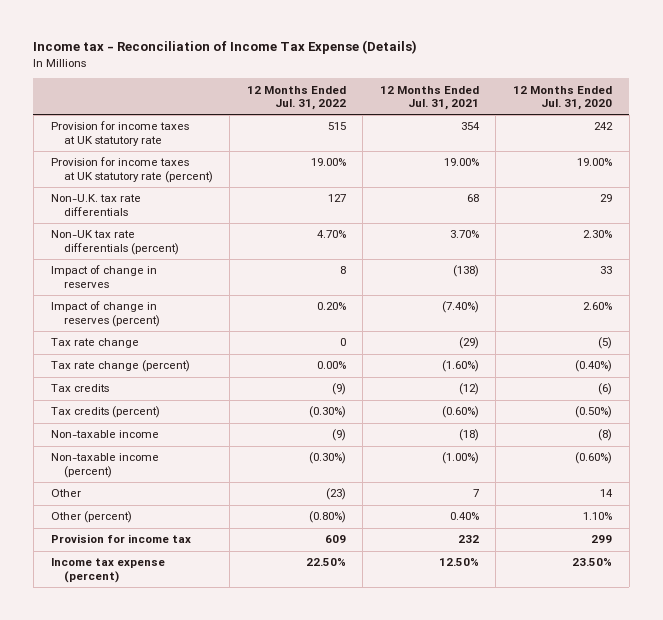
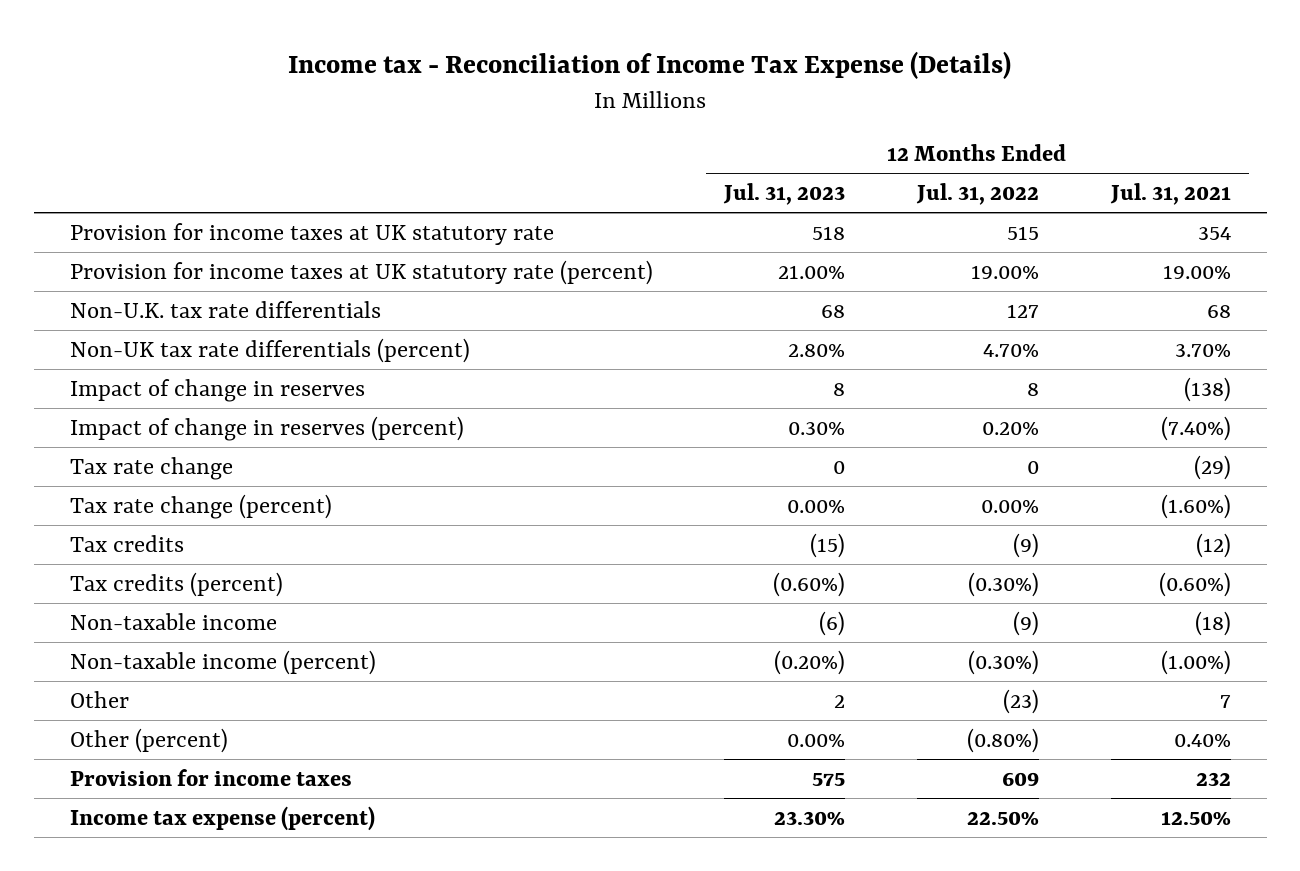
- | 12 Months Ended Jul. 31, 2022 | 12 Months Ended Jul. 31, 2021 | 12 Months Ended Jul. 31, 2020
+ | 12 Months Ended Jul. 31, 2023 | 12 Months Ended Jul. 31, 2022 | 12 Months Ended Jul. 31, 2021
- Provision for income tax | 609 | 232 | 299
+ Provision for income taxes | 575 | 609 | 232

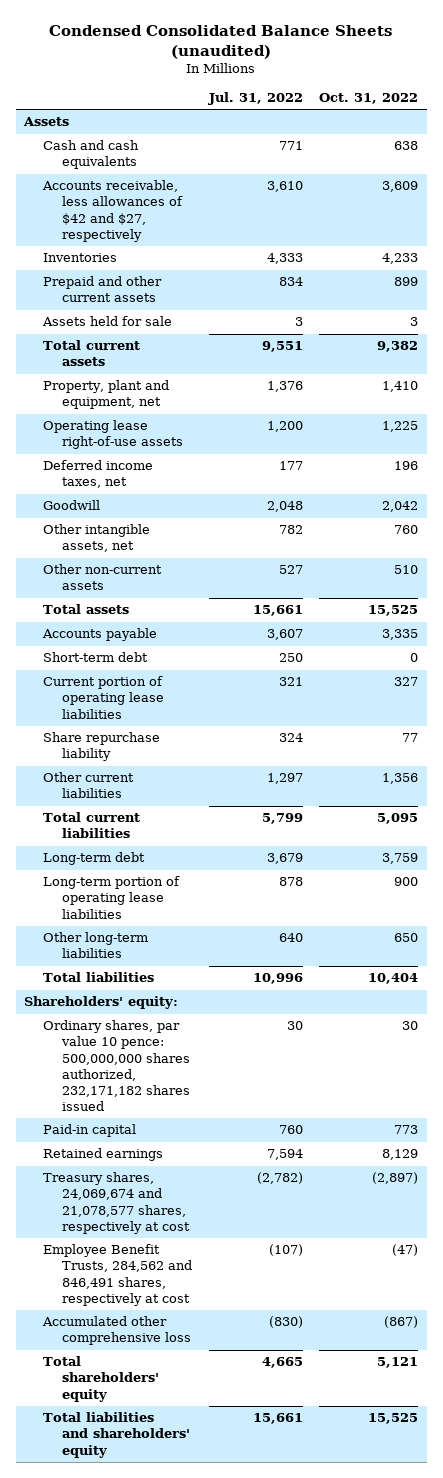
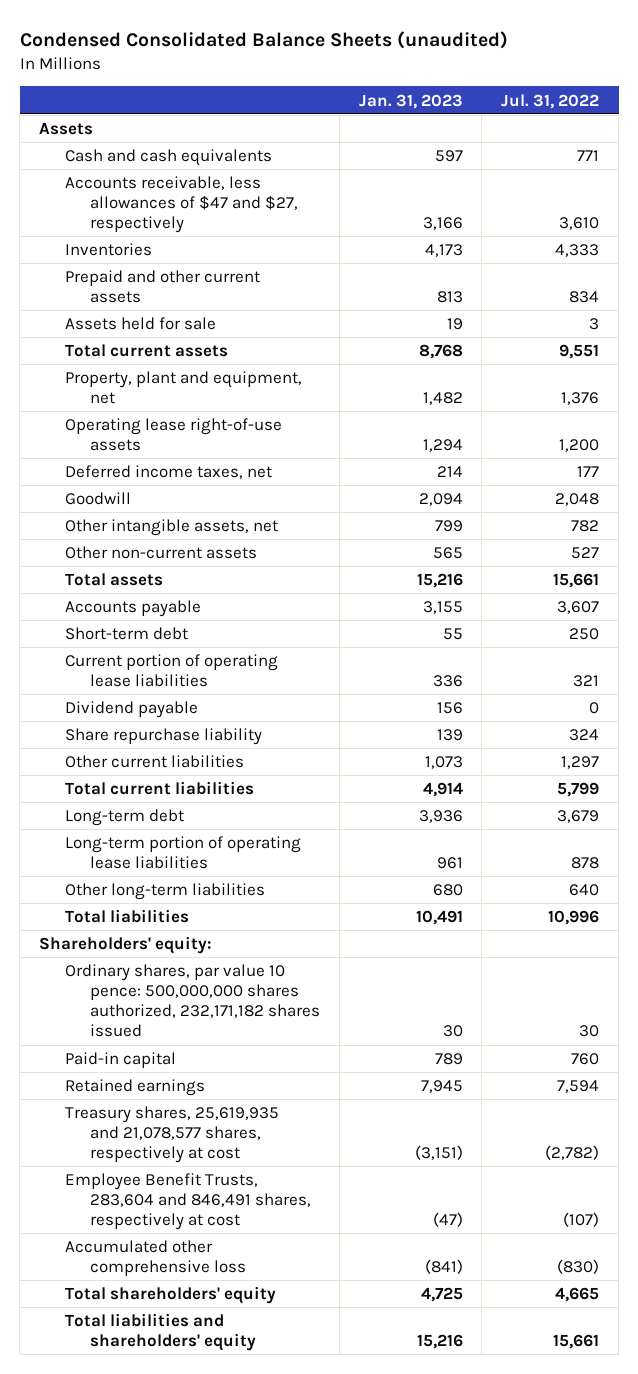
- | Jul. 31, 2022 | Oct. 31, 2022
+ | Jan. 31, 2023 | Jul. 31, 2022
- Accounts receivable, less allowances of $42 and $27, respectively | 3,610 | 3,609
+ Accounts receivable, less allowances of $47 and $27, respectively | 3,166 | 3,610
+ Dividend payable | 156 | 0
- Treasury shares, 24,069,674 and 21,078,577 shares, respectively at cost | (2,782) | (2,897)
- Employee Benefit Trusts, 284,562 and 846,491 shares, respectively at cost | (107) | (47)
+ Treasury shares, 25,619,935 and 21,078,577 shares, respectively at cost | (3,151) | (2,782)
+ Employee Benefit Trusts, 283,604 and 846,491 shares, respectively at cost | (47) | (107)

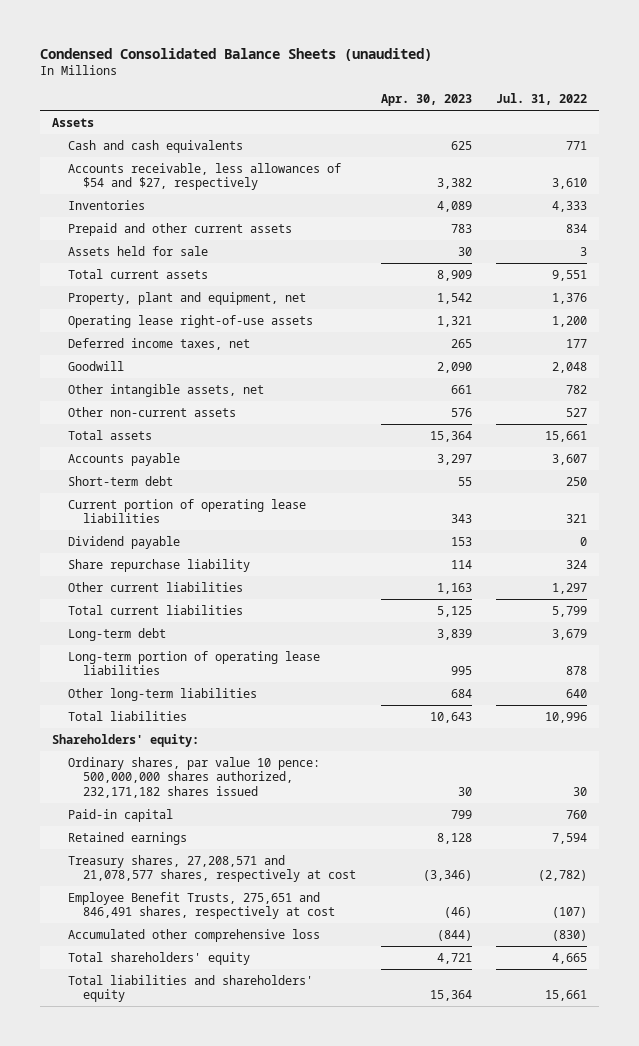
- | Jan. 31, 2023 | Jul. 31, 2022
+ | Apr. 30, 2023 | Jul. 31, 2022
- Accounts receivable, less allowances of $47 and $27, respectively | 3,166 | 3,610
+ Accounts receivable, less allowances of $54 and $27, respectively | 3,382 | 3,610
- Treasury shares, 25,619,935 and 21,078,577 shares, respectively at cost | (3,151) | (2,782)
- Employee Benefit Trusts, 283,604 and 846,491 shares, respectively at cost | (47) | (107)
+ Treasury shares, 27,208,571 and 21,078,577 shares, respectively at cost | (3,346) | (2,782)
+ Employee Benefit Trusts, 275,651 and 846,491 shares, respectively at cost | (46) | (107)

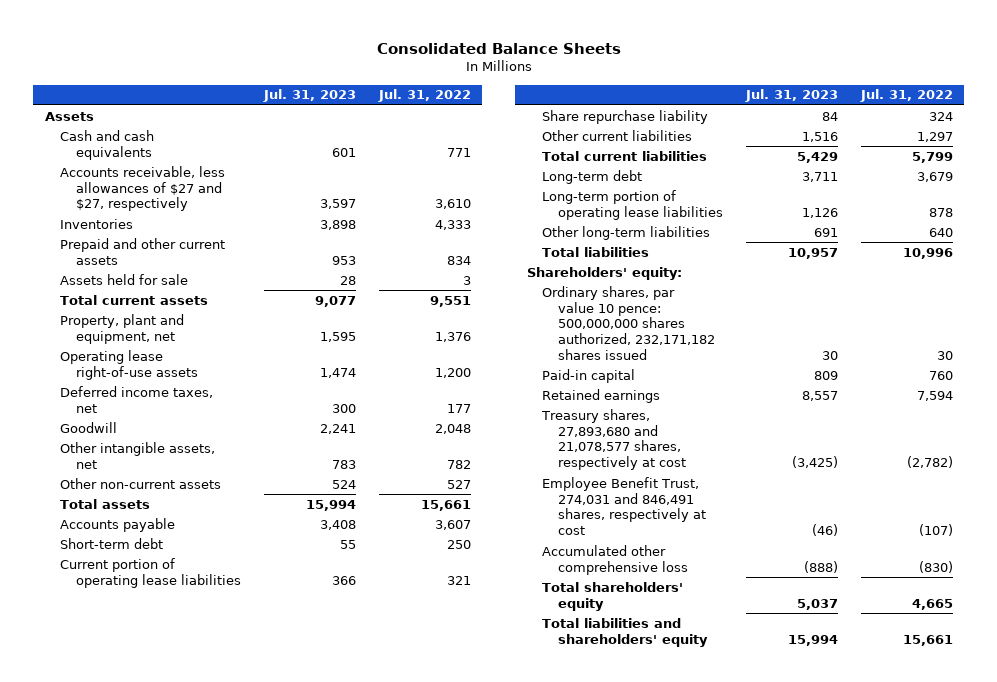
- Condensed Consolidated Balance Sheets (unaudited)
+ Consolidated Balance Sheets
- | Apr. 30, 2023 | Jul. 31, 2022
+ | Jul. 31, 2023 | Jul. 31, 2022
- Accounts receivable, less allowances of $54 and $27, respectively | 3,382 | 3,610
+ Accounts receivable, less allowances of $27 and $27, respectively | 3,597 | 3,610
- Dividend payable | 153 | 0
- Treasury shares, 27,208,571 and 21,078,577 shares, respectively at cost | (3,346) | (2,782)
- Employee Benefit Trusts, 275,651 and 846,491 shares, respectively at cost | (46) | (107)
+ Treasury shares, 27,893,680 and 21,078,577 shares, respectively at cost | (3,425) | (2,782)
+ Employee Benefit Trust, 274,031 and 846,491 shares, respectively at cost | (46) | (107)

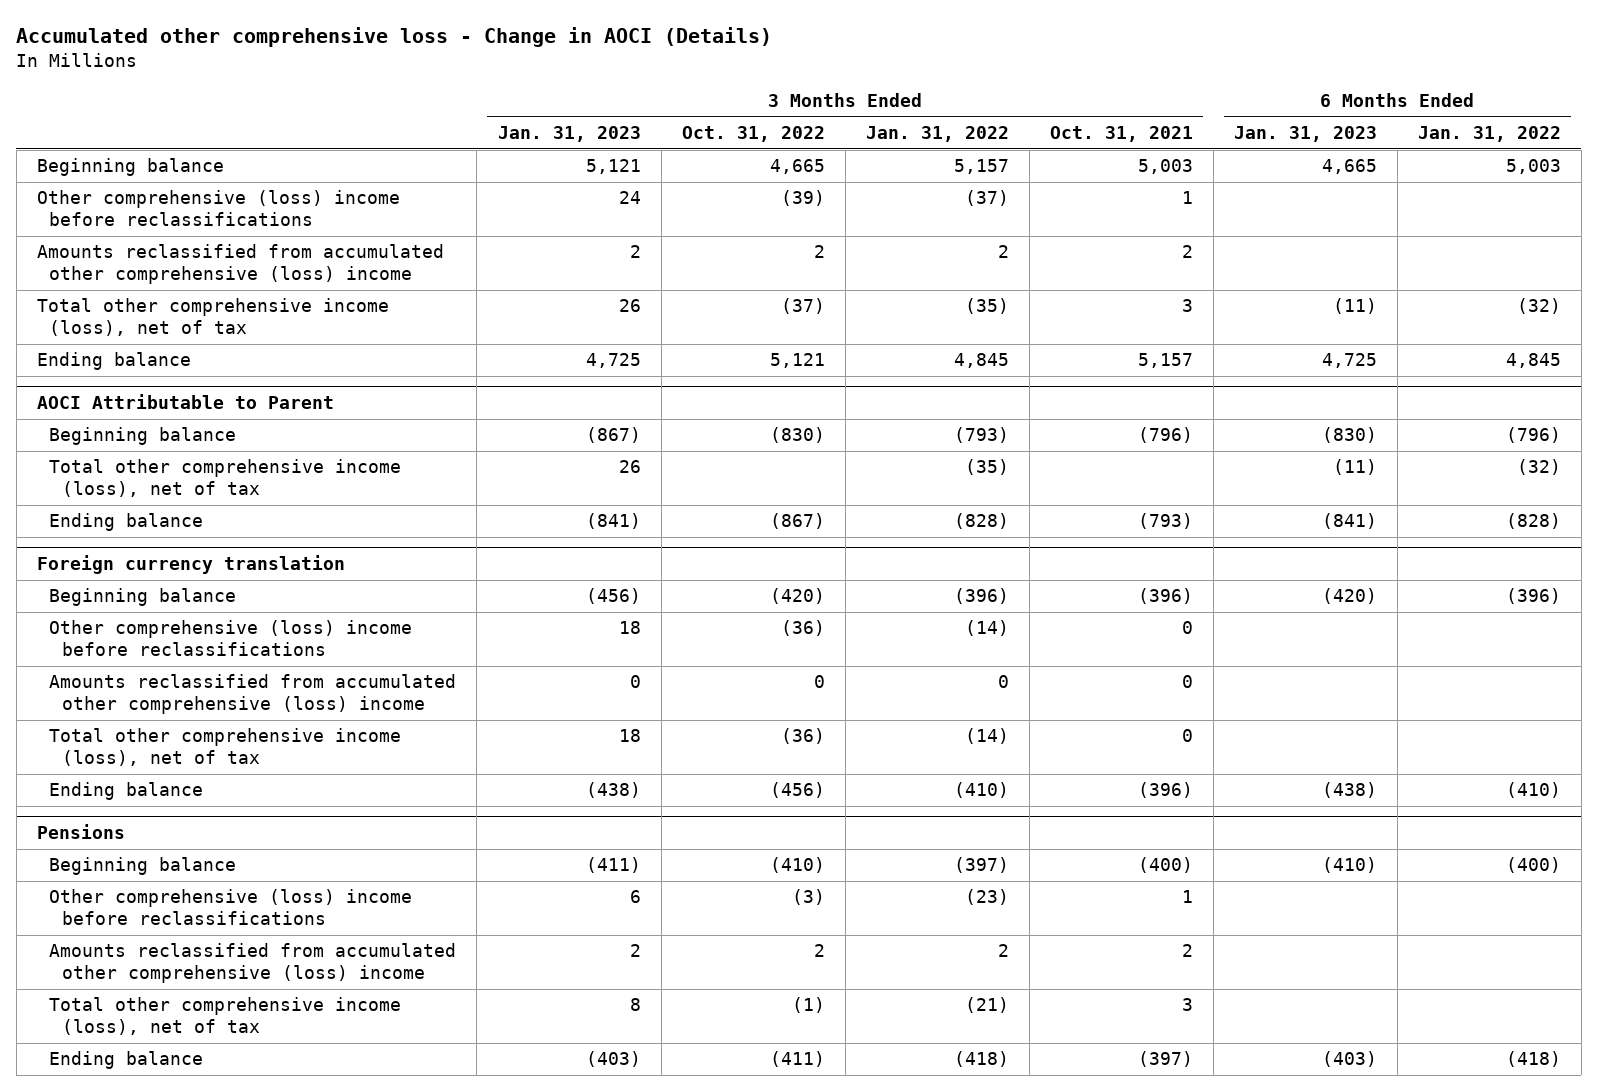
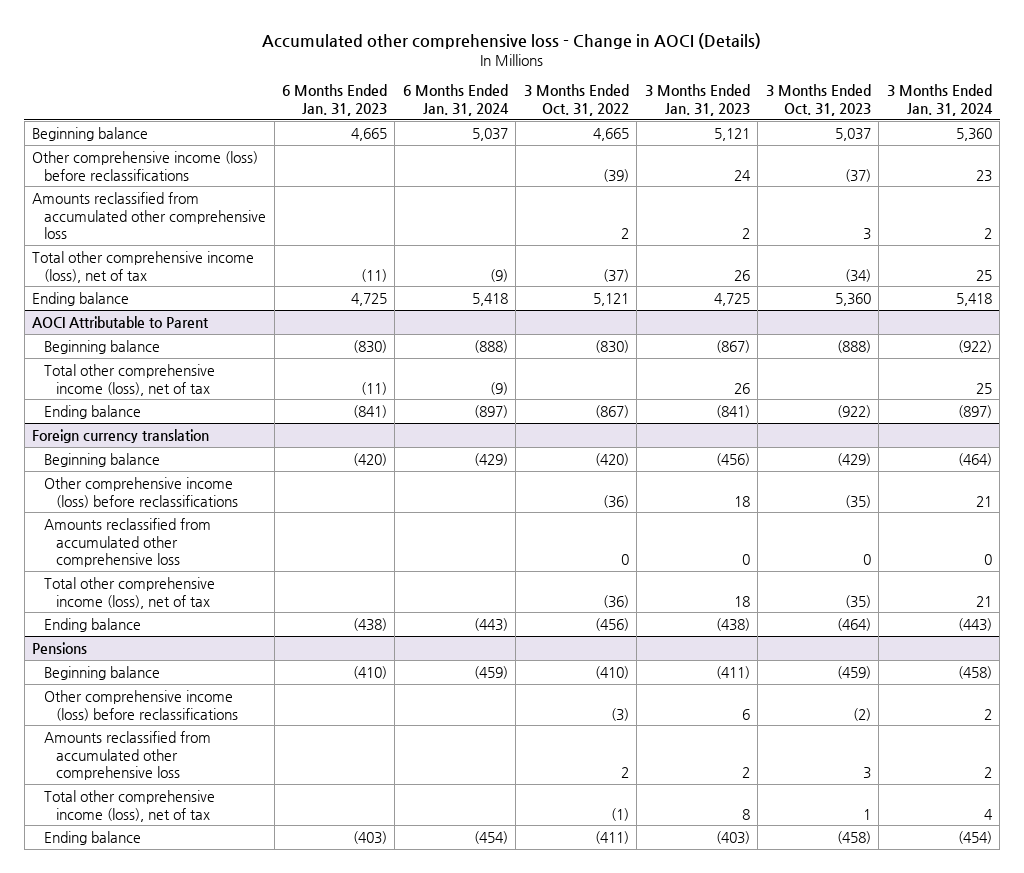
- | 3 Months Ended Jan. 31, 2023 | 3 Months Ended Oct. 31, 2022 | 3 Months Ended Jan. 31, 2022 | 3 Months Ended Oct. 31, 2021 | 6 Months Ended Jan. 31, 2023 | 6 Months Ended Jan. 31, 2022
+ | 6 Months Ended Jan. 31, 2023 | 6 Months Ended Jan. 31, 2024 | 3 Months Ended Oct. 31, 2022 | 3 Months Ended Jan. 31, 2023 | 3 Months Ended Oct. 31, 2023 | 3 Months Ended Jan. 31, 2024
- Other comprehensive (loss) income before reclassifications | 24 | (39) | (37) | 1 | |
- Amounts reclassified from accumulated other comprehensive (loss) income | 2 | 2 | 2 | 2 | |
+ Other comprehensive income (loss) before reclassifications | | | (39) | 24 | (37) | 23
+ Amounts reclassified from accumulated other comprehensive loss | | | 2 | 2 | 3 | 2
@ Foreign currency translation
- Other comprehensive (loss) income before reclassifications | 18 | (36) | (14) | 0 | |
- Amounts reclassified from accumulated other comprehensive (loss) income | 0 | 0 | 0 | 0 | |
+ Other comprehensive income (loss) before reclassifications | | | (36) | 18 | (35) | 21
+ Amounts reclassified from accumulated other comprehensive loss | | | 0 | 0 | 0 | 0
@ Pensions
- Other comprehensive (loss) income before reclassifications | 6 | (3) | (23) | 1 | |
- Amounts reclassified from accumulated other comprehensive (loss) income | 2 | 2 | 2 | 2 | |
+ Other comprehensive income (loss) before reclassifications | | | (3) | 6 | (2) | 2
+ Amounts reclassified from accumulated other comprehensive loss | | | 2 | 2 | 3 | 2

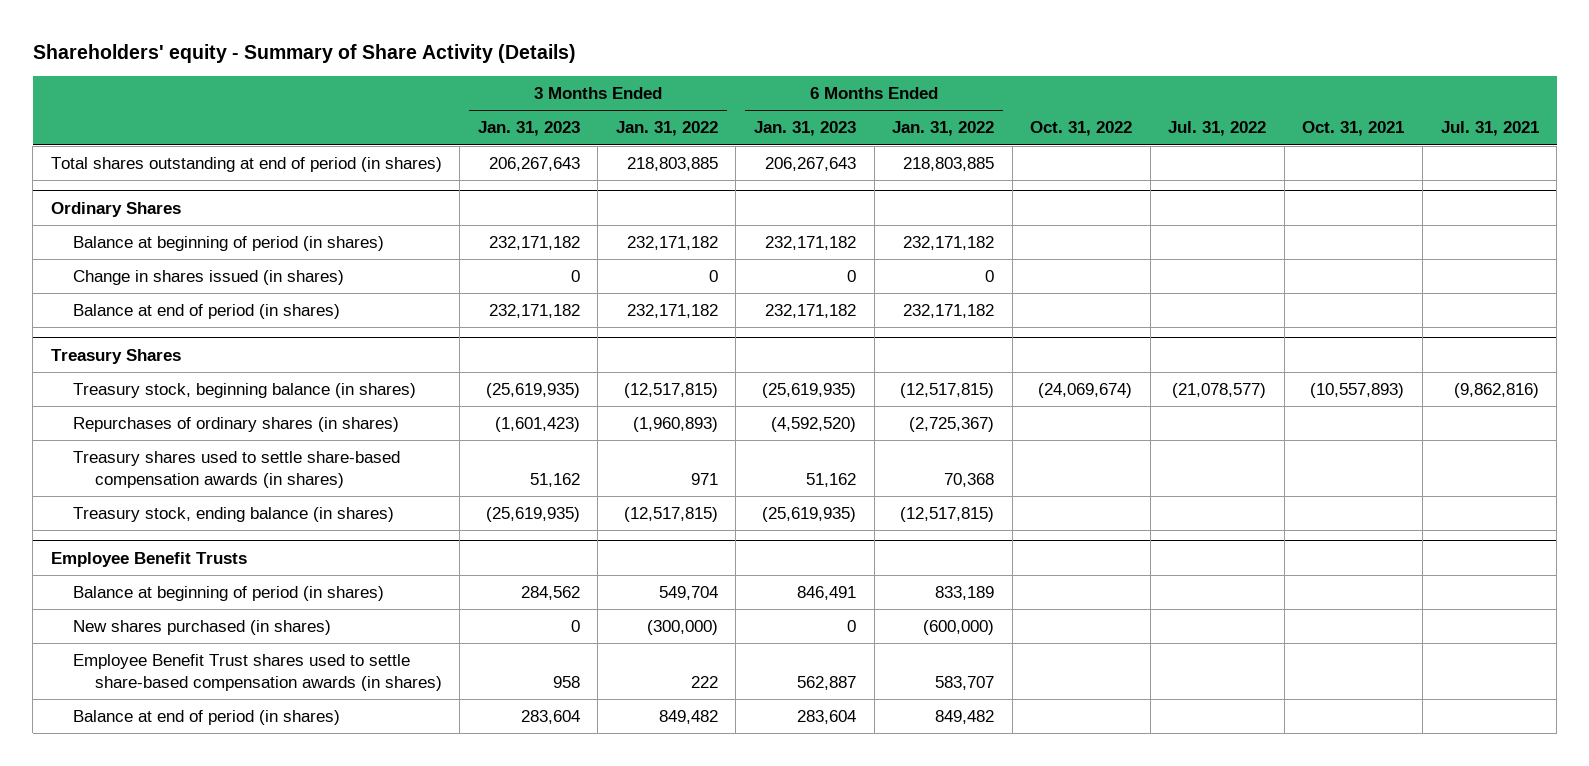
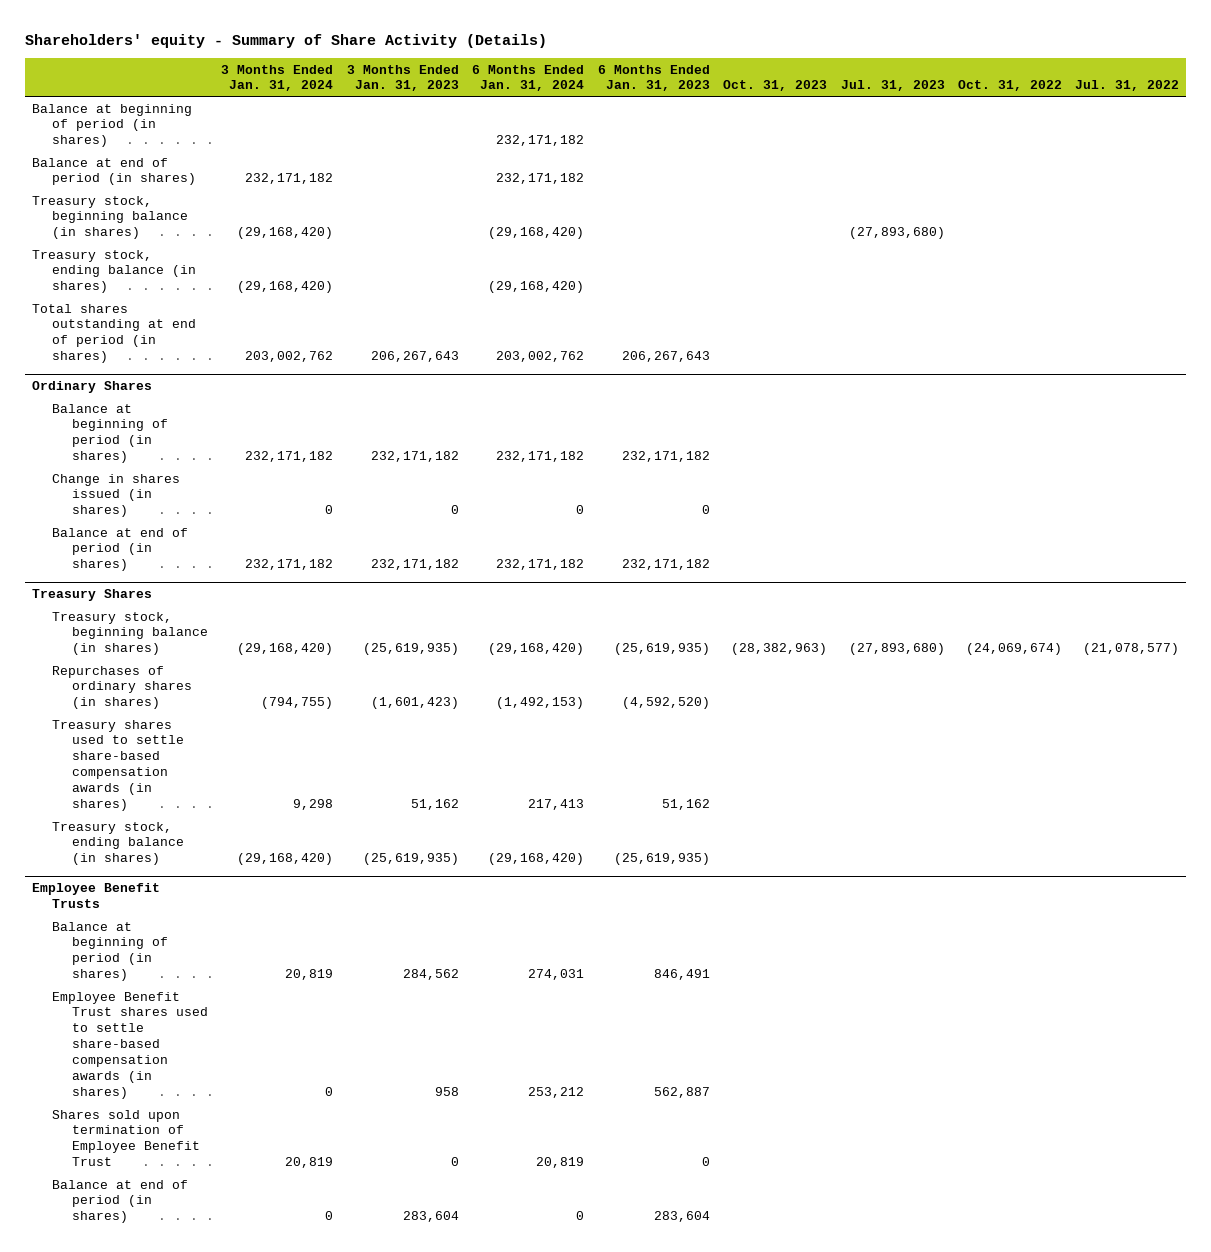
- | 3 Months Ended Jan. 31, 2023 | 3 Months Ended Jan. 31, 2022 | 6 Months Ended Jan. 31, 2023 | 6 Months Ended Jan. 31, 2022 | Oct. 31, 2022 | Jul. 31, 2022 | Oct. 31, 2021 | Jul. 31, 2021
+ | 3 Months Ended Jan. 31, 2024 | 3 Months Ended Jan. 31, 2023 | 6 Months Ended Jan. 31, 2024 | 6 Months Ended Jan. 31, 2023 | Oct. 31, 2023 | Jul. 31, 2023 | Oct. 31, 2022 | Jul. 31, 2022
+ Balance at beginning of period (in shares) | | | 232,171,182 | | | | |
+ Balance at end of period (in shares) | 232,171,182 | | 232,171,182 | | | | |
+ Treasury stock, beginning balance (in shares) | (29,168,420) | | (29,168,420) | | | (27,893,680) | |
+ Treasury stock, ending balance (in shares) | (29,168,420) | | (29,168,420) | | | | |
@ Employee Benefit Trusts
- New shares purchased (in shares) | 0 | (300,000) | 0 | (600,000) | | | |
+ Shares sold upon termination of Employee Benefit Trust | 20,819 | 0 | 20,819 | 0 | | | |

